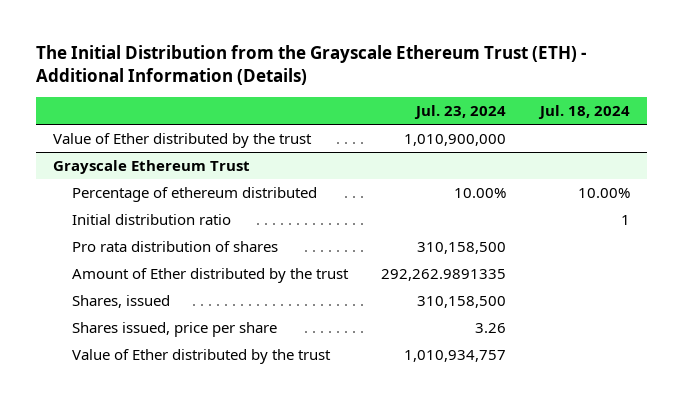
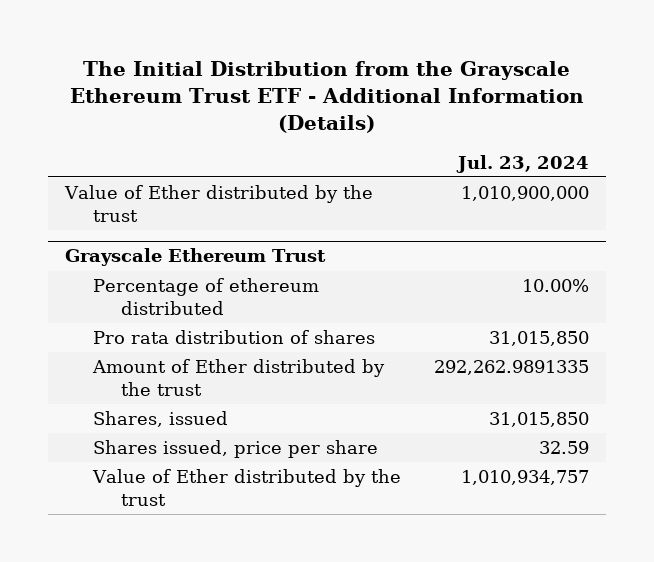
- The Initial Distribution from the Grayscale Ethereum Trust (ETH) - Additional Information (Details)
+ The Initial Distribution from the Grayscale Ethereum Trust ETF - Additional Information (Details)
- | Jul. 23, 2024 | Jul. 18, 2024
+ | Jul. 23, 2024
@ Grayscale Ethereum Trust
- Initial distribution ratio | | 1
- Pro rata distribution of shares | 310,158,500 |
+ Pro rata distribution of shares | 31,015,850
- Shares, issued | 310,158,500 |
- Shares issued, price per share | 3.26 |
+ Shares, issued | 31,015,850
+ Shares issued, price per share | 32.59

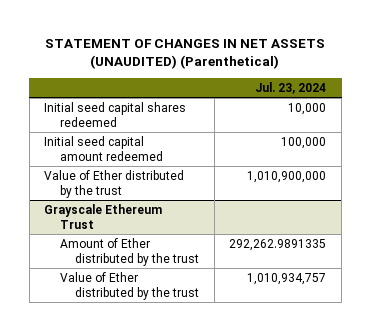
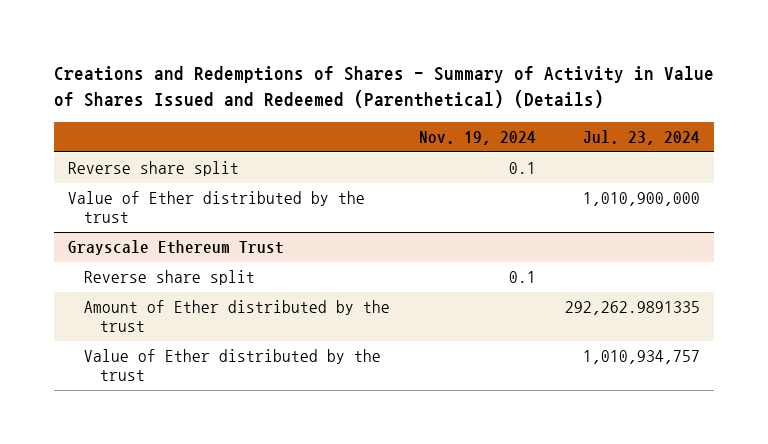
- STATEMENT OF CHANGES IN NET ASSETS (UNAUDITED) (Parenthetical)
+ Creations and Redemptions of Shares - Summary of Activity in Value of Shares Issued and Redeemed (Parenthetical) (Details)
- | Jul. 23, 2024
+ | Nov. 19, 2024 | Jul. 23, 2024
- Initial seed capital shares redeemed | 10,000
- Initial seed capital amount redeemed | 100,000
+ Reverse share split | 0.1 |
@ Grayscale Ethereum Trust
+ Reverse share split | 0.1 |

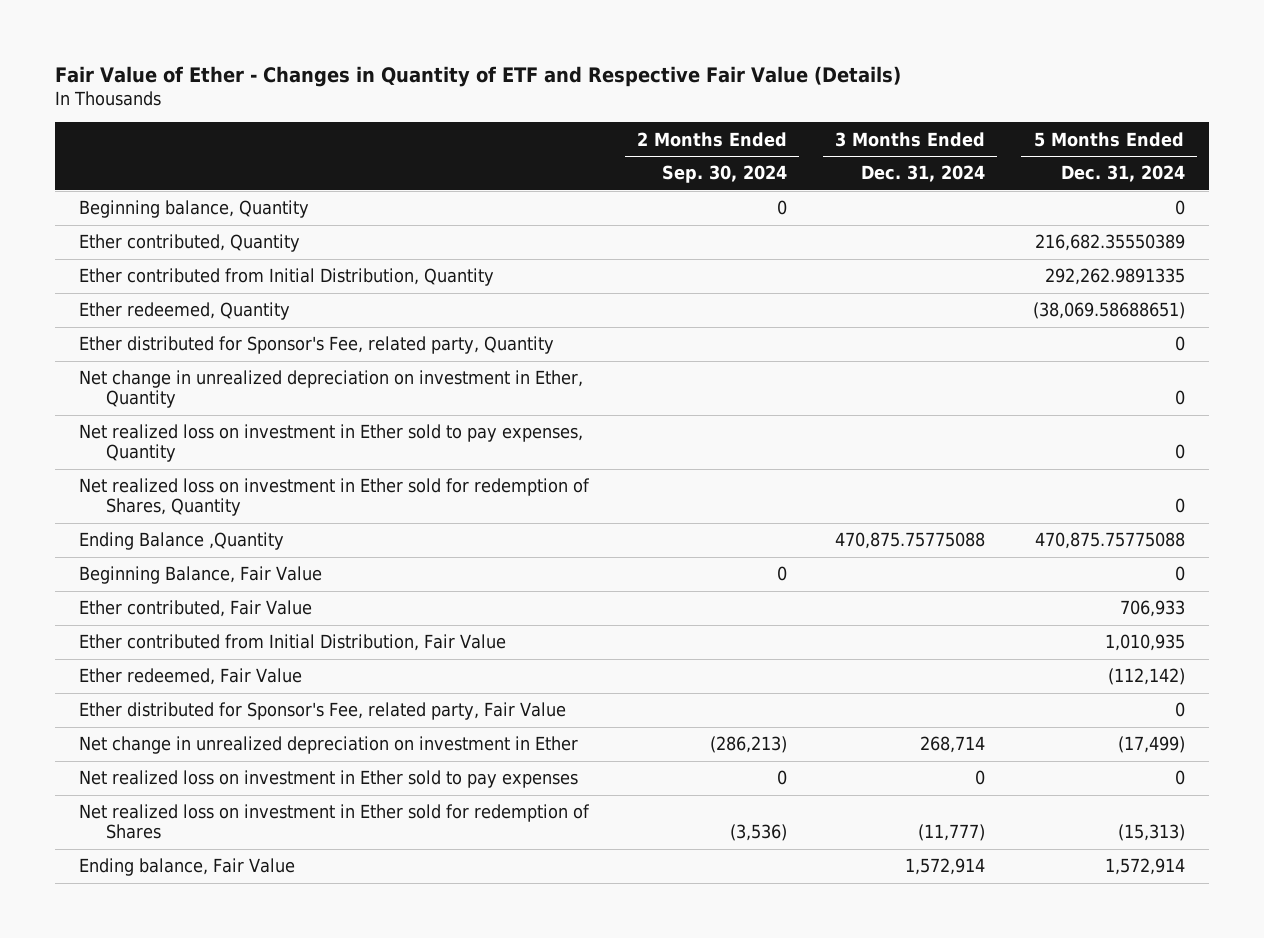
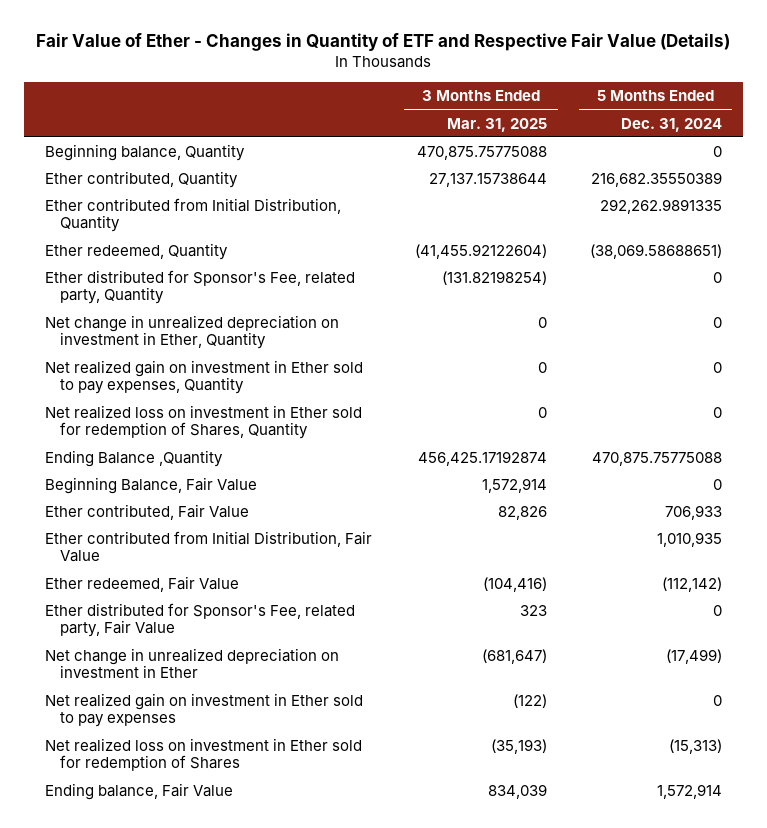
- | 2 Months Ended Sep. 30, 2024 | 3 Months Ended Dec. 31, 2024 | 5 Months Ended Dec. 31, 2024
+ | 3 Months Ended Mar. 31, 2025 | 5 Months Ended Dec. 31, 2024
- Net realized loss on investment in Ether sold to pay expenses, Quantity | | | 0
+ Net realized gain on investment in Ether sold to pay expenses, Quantity | 0 | 0
- Net realized loss on investment in Ether sold to pay expenses | 0 | 0 | 0
+ Net realized gain on investment in Ether sold to pay expenses | (122) | 0

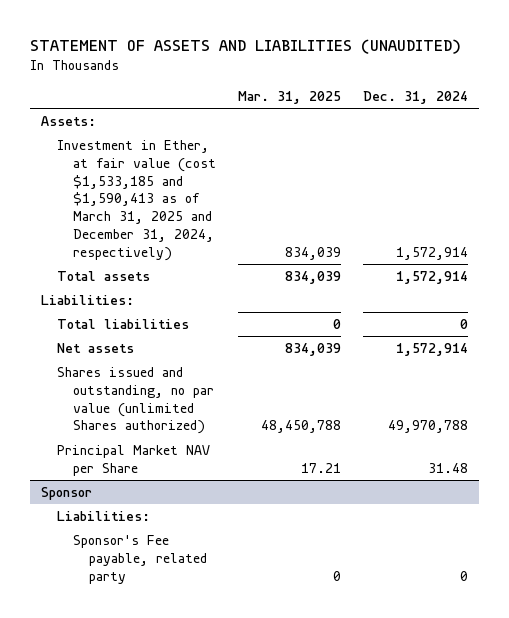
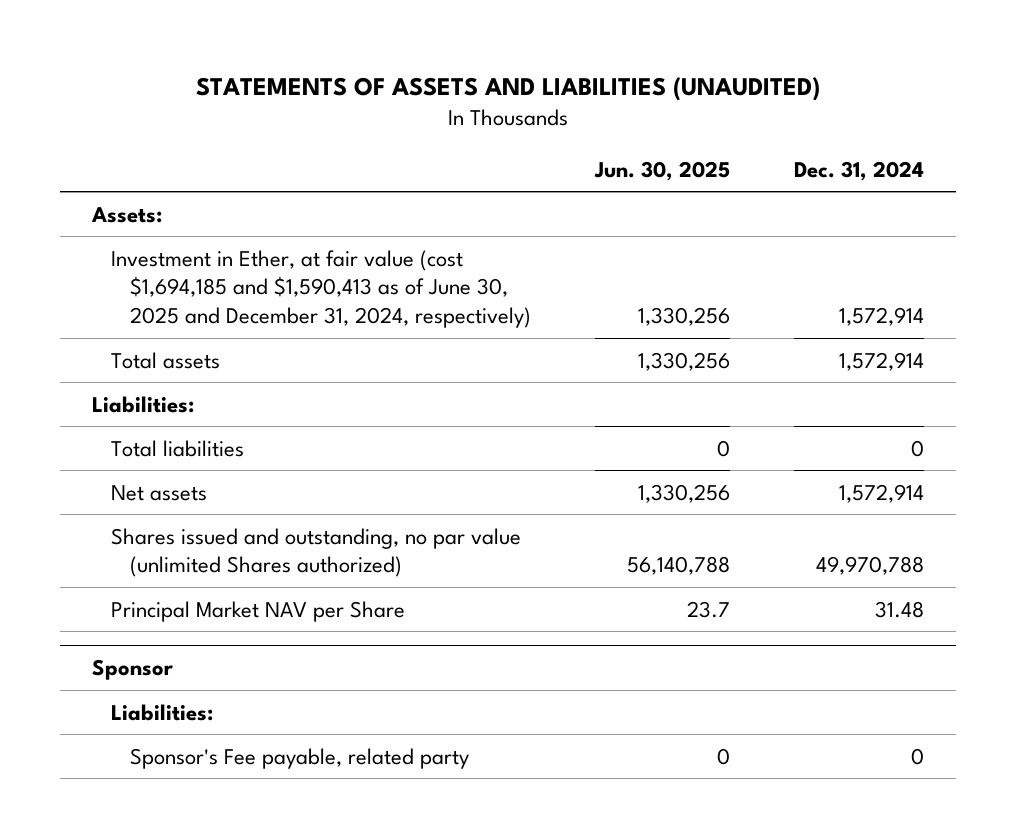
- STATEMENT OF ASSETS AND LIABILITIES (UNAUDITED)
+ STATEMENTS OF ASSETS AND LIABILITIES (UNAUDITED)
- | Mar. 31, 2025 | Dec. 31, 2024
+ | Jun. 30, 2025 | Dec. 31, 2024
- Investment in Ether, at fair value (cost $1,533,185 and $1,590,413 as of March 31, 2025 and December 31, 2024, respectively) | 834,039 | 1,572,914
+ Investment in Ether, at fair value (cost $1,694,185 and $1,590,413 as of June 30, 2025 and December 31, 2024, respectively) | 1,330,256 | 1,572,914

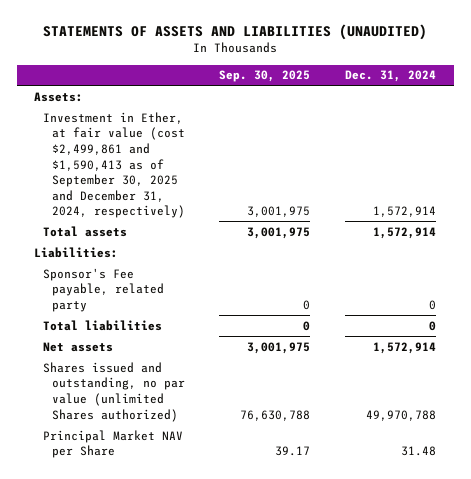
- | Jun. 30, 2025 | Dec. 31, 2024
+ | Sep. 30, 2025 | Dec. 31, 2024
- Investment in Ether, at fair value (cost $1,694,185 and $1,590,413 as of June 30, 2025 and December 31, 2024, respectively) | 1,330,256 | 1,572,914
+ Investment in Ether, at fair value (cost $2,499,861 and $1,590,413 as of September 30, 2025 and December 31, 2024, respectively) | 3,001,975 | 1,572,914
+ Sponsor's Fee payable, related party | 0 | 0
- Sponsor
- Liabilities:
- Sponsor's Fee payable, related party | 0 | 0

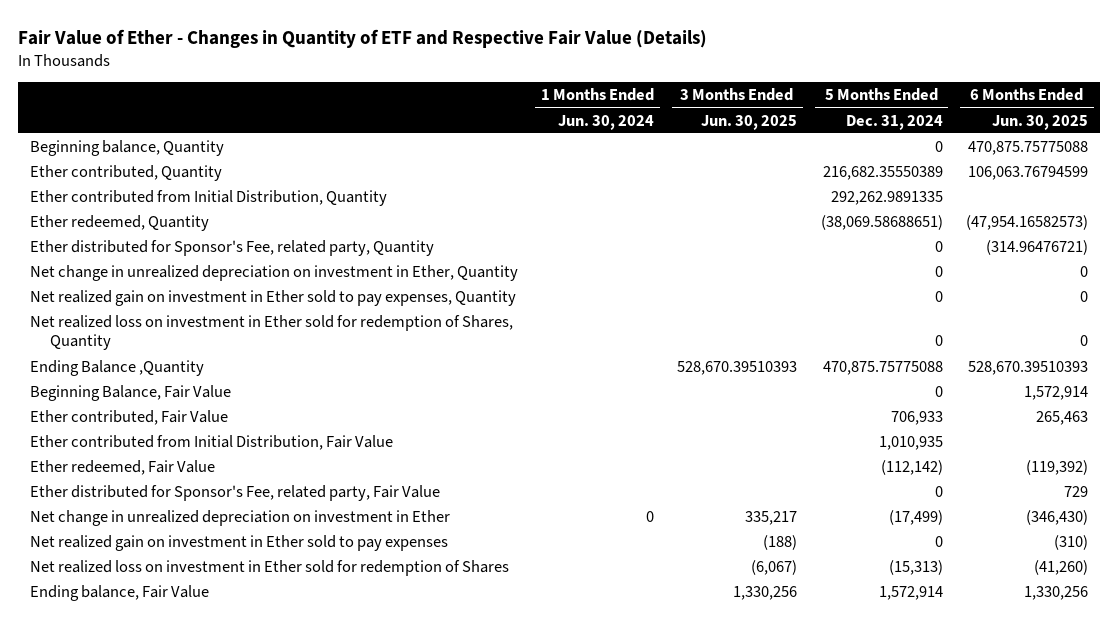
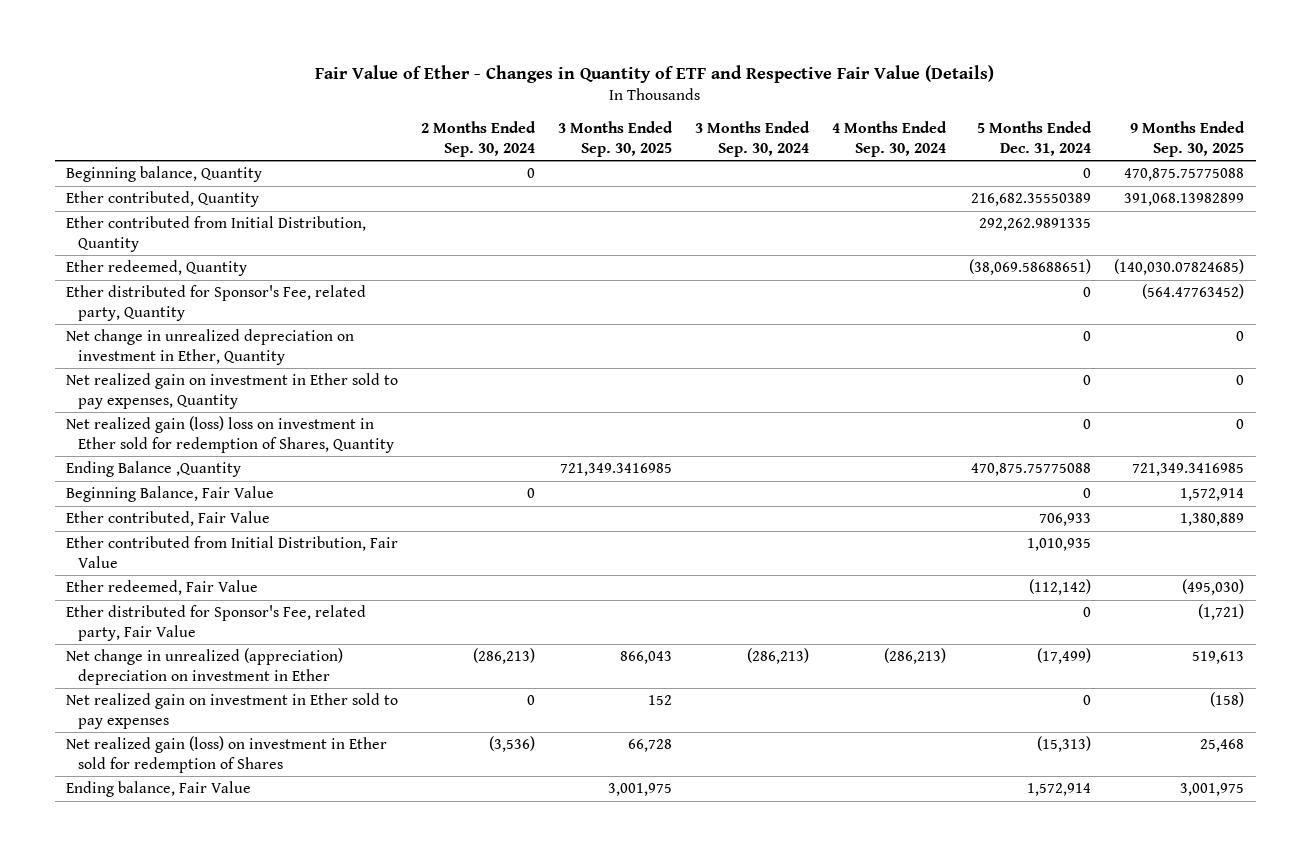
- | 1 Months Ended Jun. 30, 2024 | 3 Months Ended Jun. 30, 2025 | 5 Months Ended Dec. 31, 2024 | 6 Months Ended Jun. 30, 2025
+ | 2 Months Ended Sep. 30, 2024 | 3 Months Ended Sep. 30, 2025 | 3 Months Ended Sep. 30, 2024 | 4 Months Ended Sep. 30, 2024 | 5 Months Ended Dec. 31, 2024 | 9 Months Ended Sep. 30, 2025
- Net realized loss on investment in Ether sold for redemption of Shares, Quantity | | | 0 | 0
+ Net realized gain (loss) loss on investment in Ether sold for redemption of Shares, Quantity | | | | | 0 | 0
- Net change in unrealized depreciation on investment in Ether | 0 | 335,217 | (17,499) | (346,430)
+ Net change in unrealized (appreciation) depreciation on investment in Ether | (286,213) | 866,043 | (286,213) | (286,213) | (17,499) | 519,613
- Net realized loss on investment in Ether sold for redemption of Shares | | (6,067) | (15,313) | (41,260)
+ Net realized gain (loss) on investment in Ether sold for redemption of Shares | (3,536) | 66,728 | | | (15,313) | 25,468

